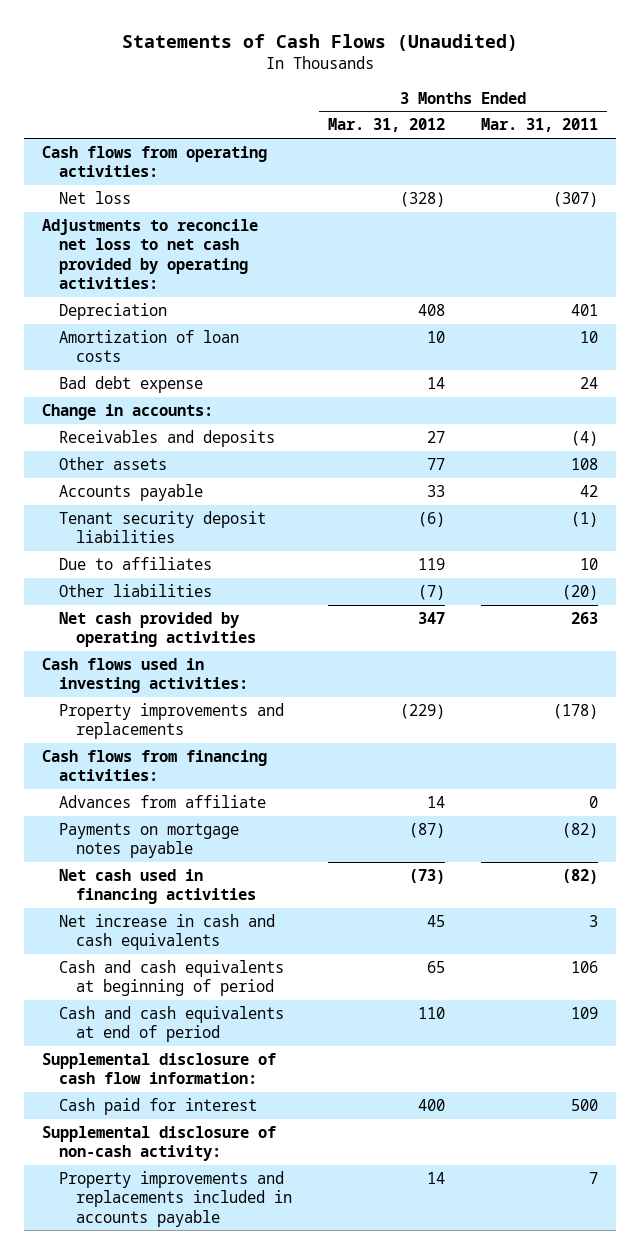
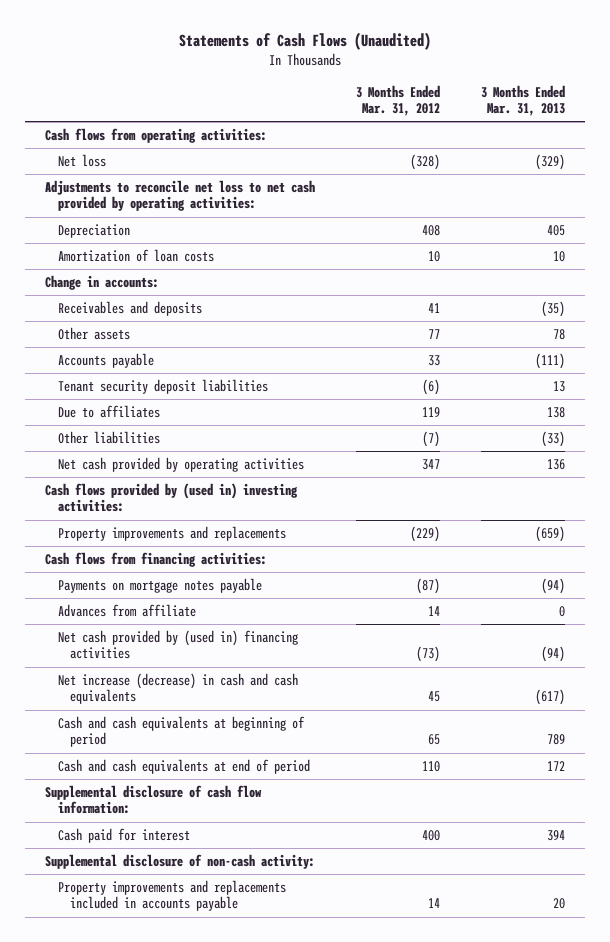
- | 3 Months Ended Mar. 31, 2012 | 3 Months Ended Mar. 31, 2011
+ | 3 Months Ended Mar. 31, 2012 | 3 Months Ended Mar. 31, 2013
- Bad debt expense | 14 | 24
- Receivables and deposits | 27 | (4)
+ Receivables and deposits | 41 | (35)
- Cash flows used in investing activities:
+ Cash flows provided by (used in) investing activities:
- Net cash used in financing activities | (73) | (82)
- Net increase in cash and cash equivalents | 45 | 3
moved down: Advances from affiliate | 14 | 0
+ Net cash provided by (used in) financing activities | (73) | (94)
+ Net increase (decrease) in cash and cash equivalents | 45 | (617)

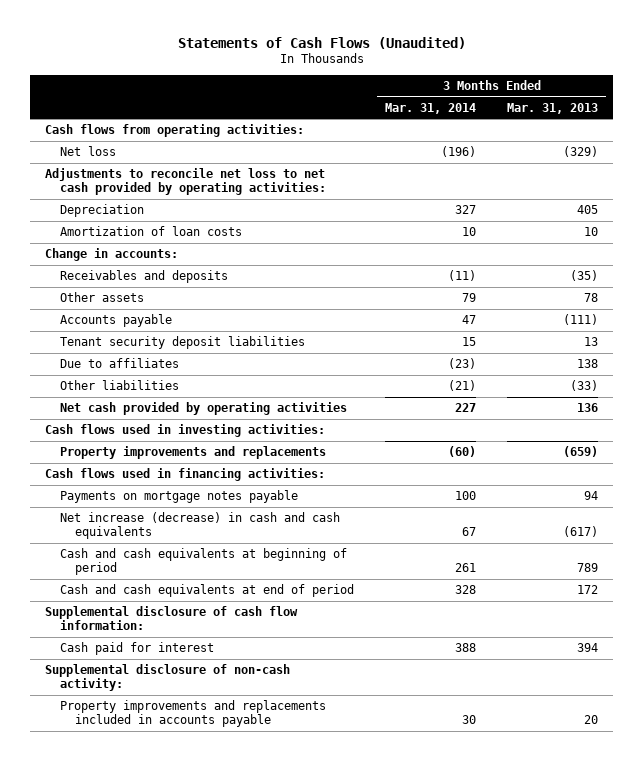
- | 3 Months Ended Mar. 31, 2012 | 3 Months Ended Mar. 31, 2013
+ | 3 Months Ended Mar. 31, 2014 | 3 Months Ended Mar. 31, 2013
- Cash flows provided by (used in) investing activities:
+ Cash flows used in investing activities:
- Cash flows from financing activities:
- Payments on mortgage notes payable | (87) | (94)
- Advances from affiliate | 14 | 0
- Net cash provided by (used in) financing activities | (73) | (94)
+ Cash flows used in financing activities:
+ Payments on mortgage notes payable | 100 | 94

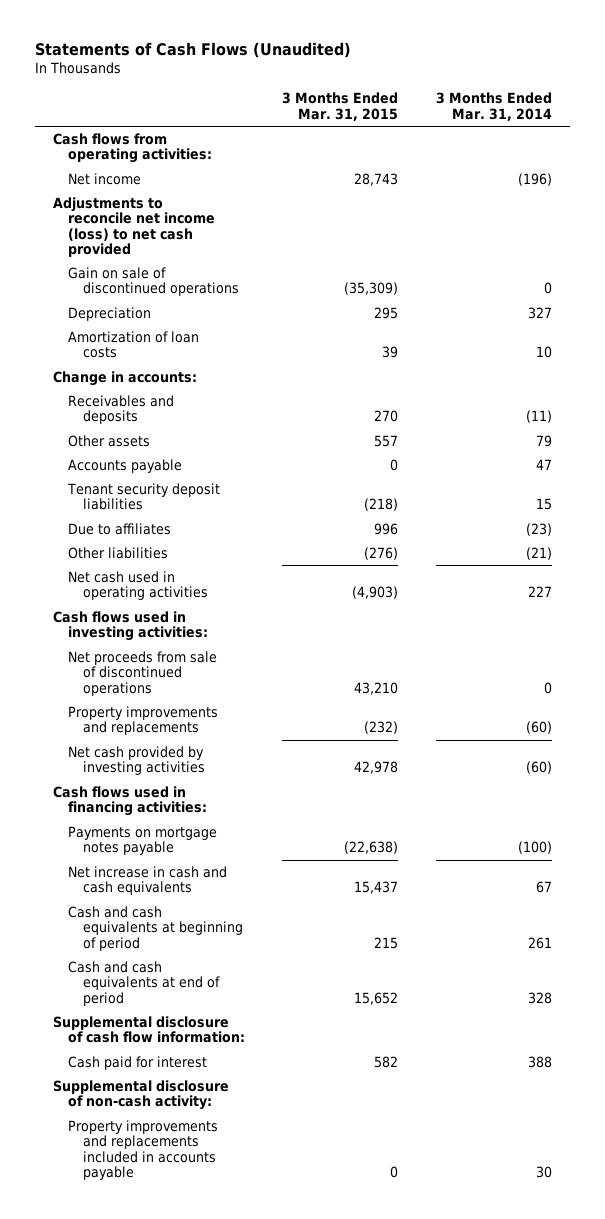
- | 3 Months Ended Mar. 31, 2014 | 3 Months Ended Mar. 31, 2013
+ | 3 Months Ended Mar. 31, 2015 | 3 Months Ended Mar. 31, 2014
- Net loss | (196) | (329)
- Adjustments to reconcile net loss to net cash provided by operating activities:
+ Net income | 28,743 | (196)
+ Adjustments to reconcile net income (loss) to net cash provided
+ Gain on sale of discontinued operations | (35,309) | 0
- Net cash provided by operating activities | 227 | 136
+ Net cash used in operating activities | (4,903) | 227
+ Net proceeds from sale of discontinued operations | 43,210 | 0
+ Net cash provided by investing activities | 42,978 | (60)
- Payments on mortgage notes payable | 100 | 94
- Net increase (decrease) in cash and cash equivalents | 67 | (617)
+ Payments on mortgage notes payable | (22,638) | (100)
+ Net increase in cash and cash equivalents | 15,437 | 67

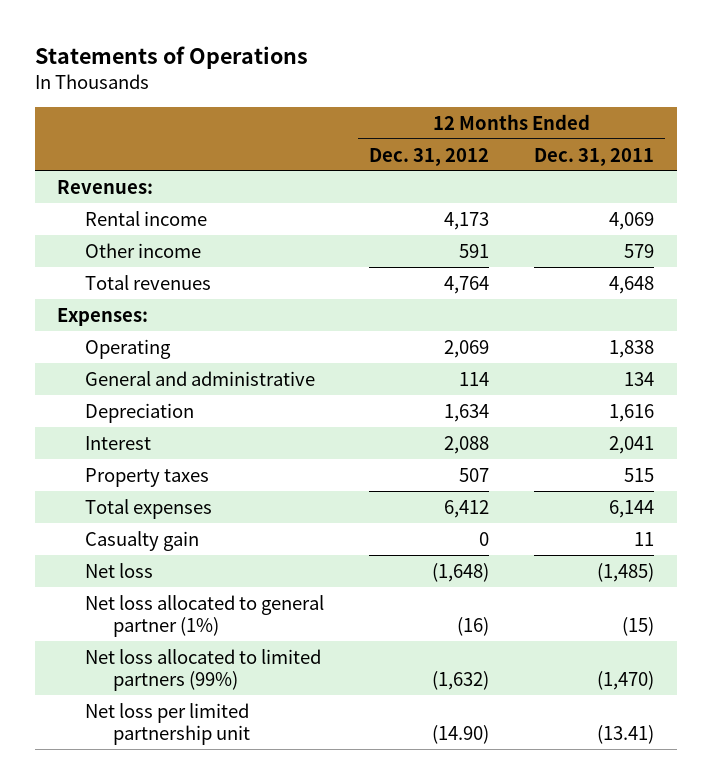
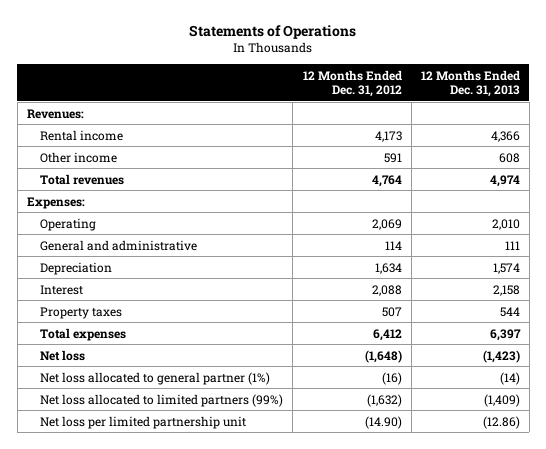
- | 12 Months Ended Dec. 31, 2012 | 12 Months Ended Dec. 31, 2011
+ | 12 Months Ended Dec. 31, 2012 | 12 Months Ended Dec. 31, 2013
- Casualty gain | 0 | 11

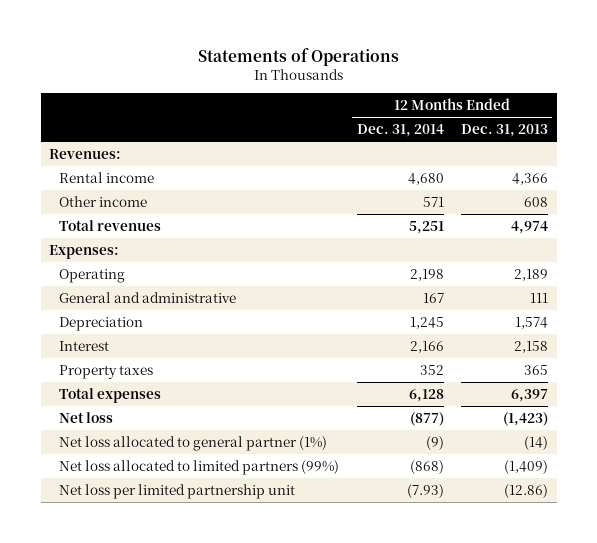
- | 12 Months Ended Dec. 31, 2012 | 12 Months Ended Dec. 31, 2013
+ | 12 Months Ended Dec. 31, 2014 | 12 Months Ended Dec. 31, 2013
- Operating | 2,069 | 2,010
+ Operating | 2,198 | 2,189
- Property taxes | 507 | 544
+ Property taxes | 352 | 365

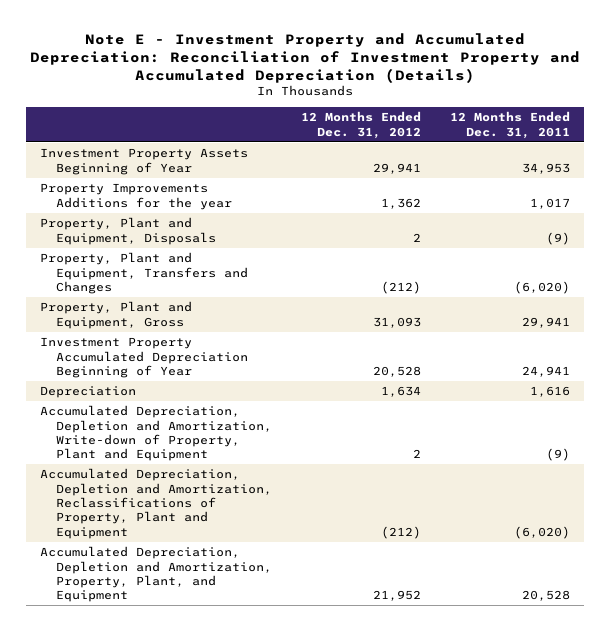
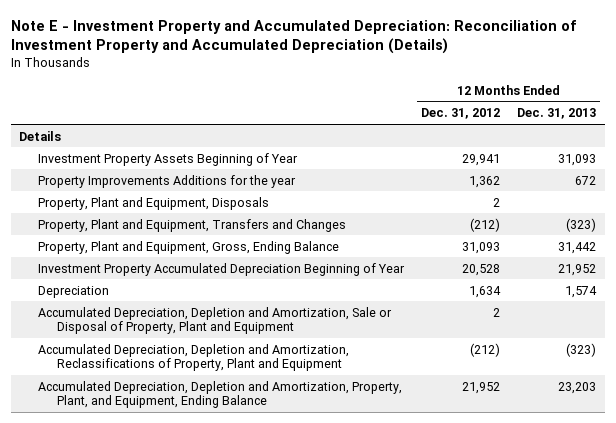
- | 12 Months Ended Dec. 31, 2012 | 12 Months Ended Dec. 31, 2011
+ | 12 Months Ended Dec. 31, 2012 | 12 Months Ended Dec. 31, 2013
+ Details
- Property, Plant and Equipment, Gross | 31,093 | 29,941
+ Property, Plant and Equipment, Gross, Ending Balance | 31,093 | 31,442
- Accumulated Depreciation, Depletion and Amortization, Write-down of Property, Plant and Equipment | 2 | (9)
+ Accumulated Depreciation, Depletion and Amortization, Sale or Disposal of Property, Plant and Equipment | 2 |
- Accumulated Depreciation, Depletion and Amortization, Property, Plant, and Equipment | 21,952 | 20,528
+ Accumulated Depreciation, Depletion and Amortization, Property, Plant, and Equipment, Ending Balance | 21,952 | 23,203

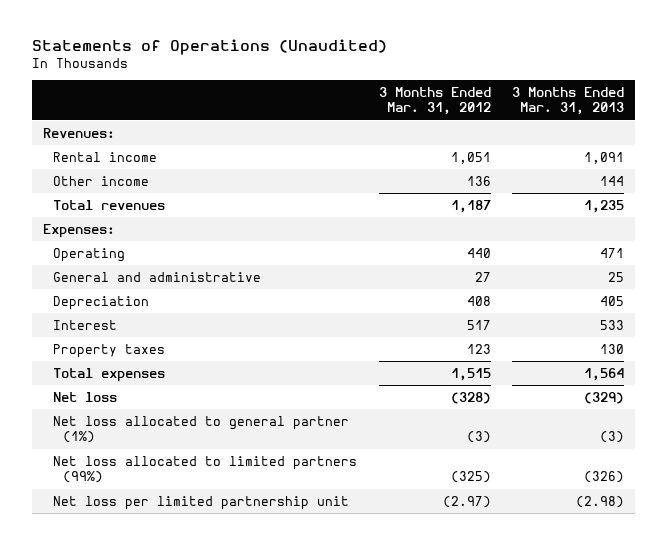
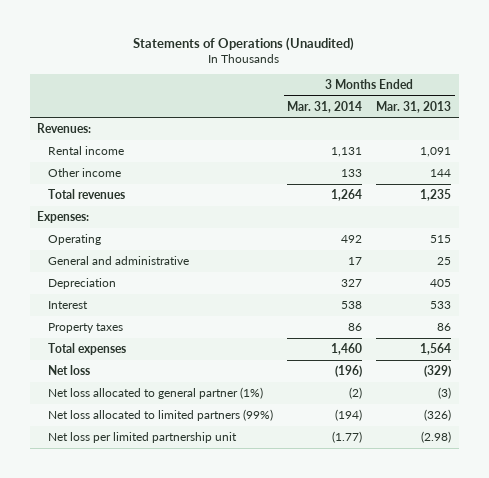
- | 3 Months Ended Mar. 31, 2012 | 3 Months Ended Mar. 31, 2013
+ | 3 Months Ended Mar. 31, 2014 | 3 Months Ended Mar. 31, 2013
- Operating | 440 | 471
+ Operating | 492 | 515
- Property taxes | 123 | 130
+ Property taxes | 86 | 86

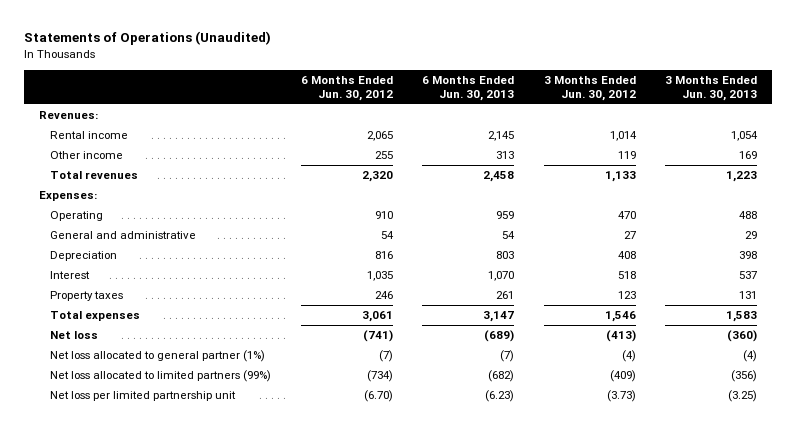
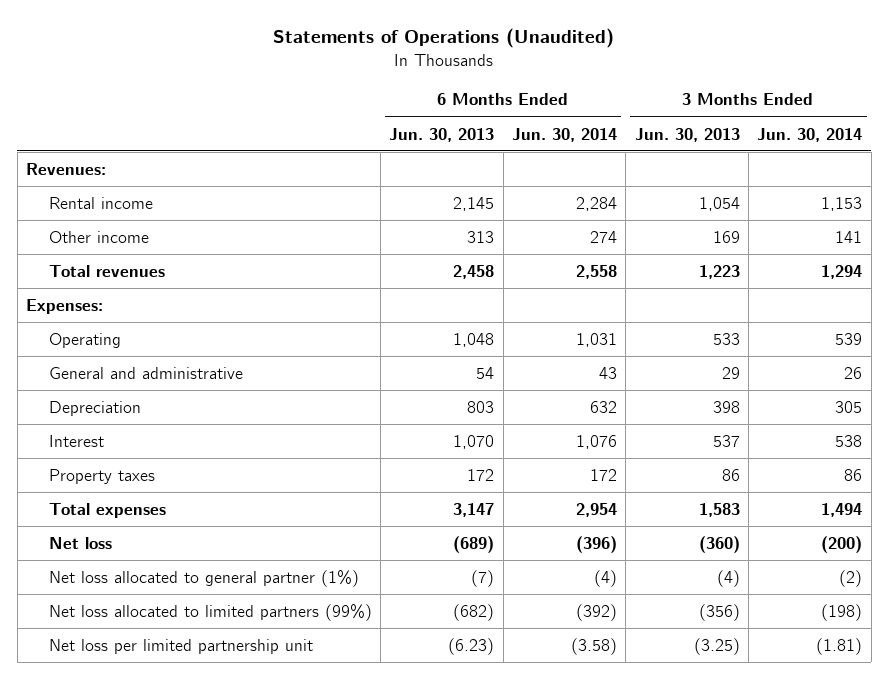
- | 6 Months Ended Jun. 30, 2012 | 6 Months Ended Jun. 30, 2013 | 3 Months Ended Jun. 30, 2012 | 3 Months Ended Jun. 30, 2013
+ | 6 Months Ended Jun. 30, 2013 | 6 Months Ended Jun. 30, 2014 | 3 Months Ended Jun. 30, 2013 | 3 Months Ended Jun. 30, 2014
- Operating | 910 | 959 | 470 | 488
+ Operating | 1,048 | 1,031 | 533 | 539
- Property taxes | 246 | 261 | 123 | 131
+ Property taxes | 172 | 172 | 86 | 86

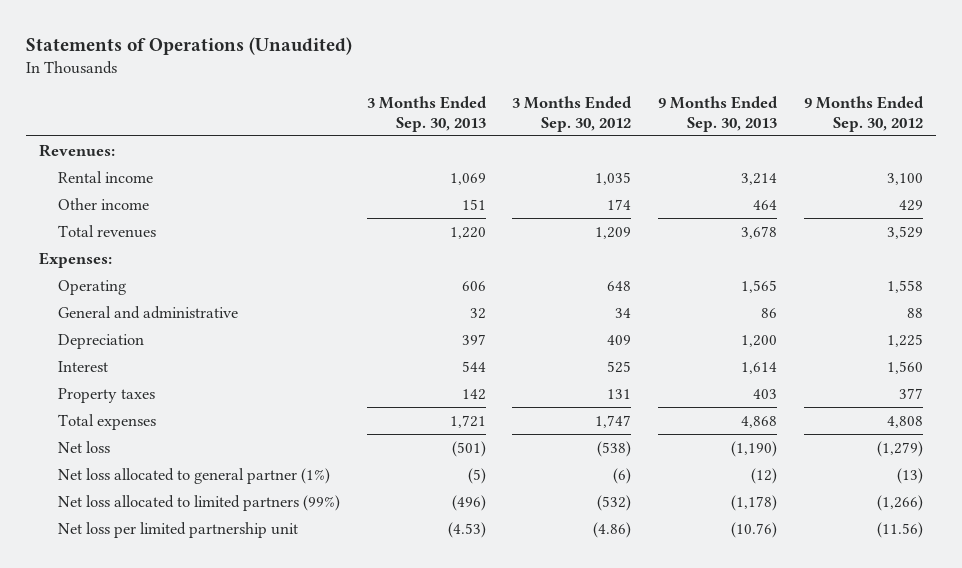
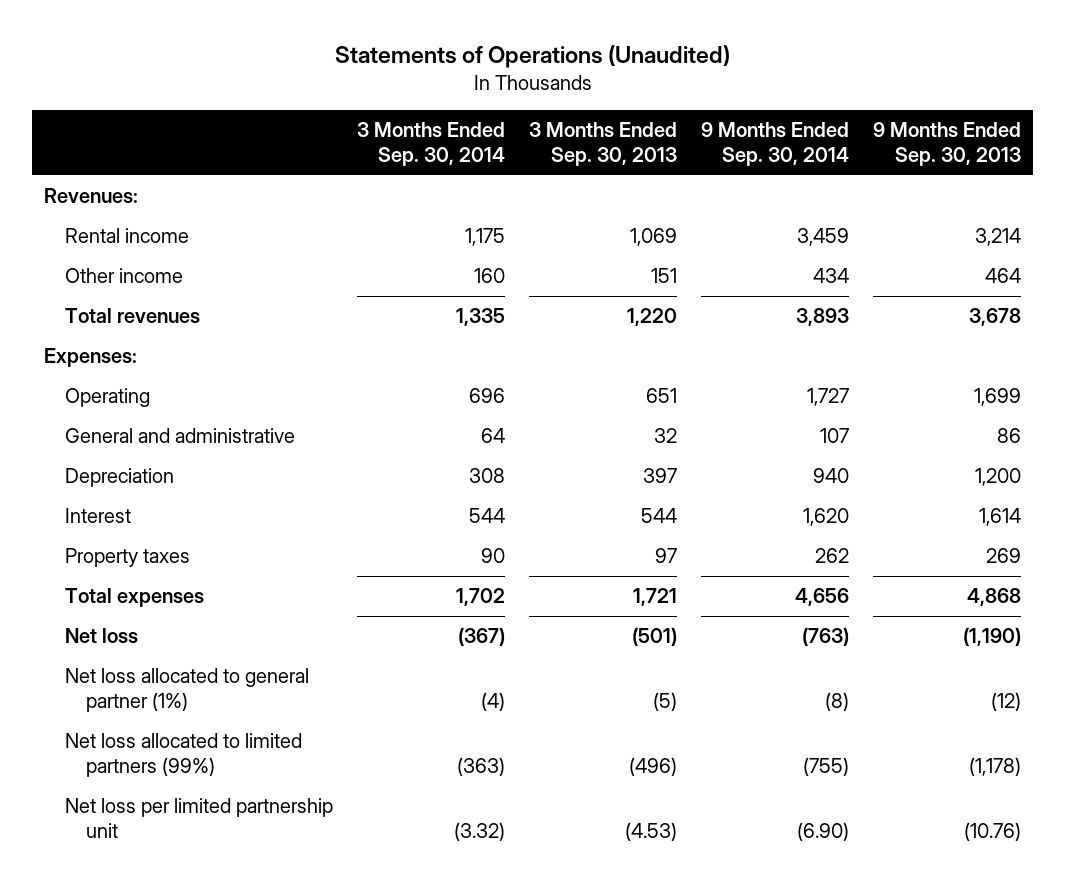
- | 3 Months Ended Sep. 30, 2013 | 3 Months Ended Sep. 30, 2012 | 9 Months Ended Sep. 30, 2013 | 9 Months Ended Sep. 30, 2012
+ | 3 Months Ended Sep. 30, 2014 | 3 Months Ended Sep. 30, 2013 | 9 Months Ended Sep. 30, 2014 | 9 Months Ended Sep. 30, 2013
- Operating | 606 | 648 | 1,565 | 1,558
+ Operating | 696 | 651 | 1,727 | 1,699
- Property taxes | 142 | 131 | 403 | 377
+ Property taxes | 90 | 97 | 262 | 269

